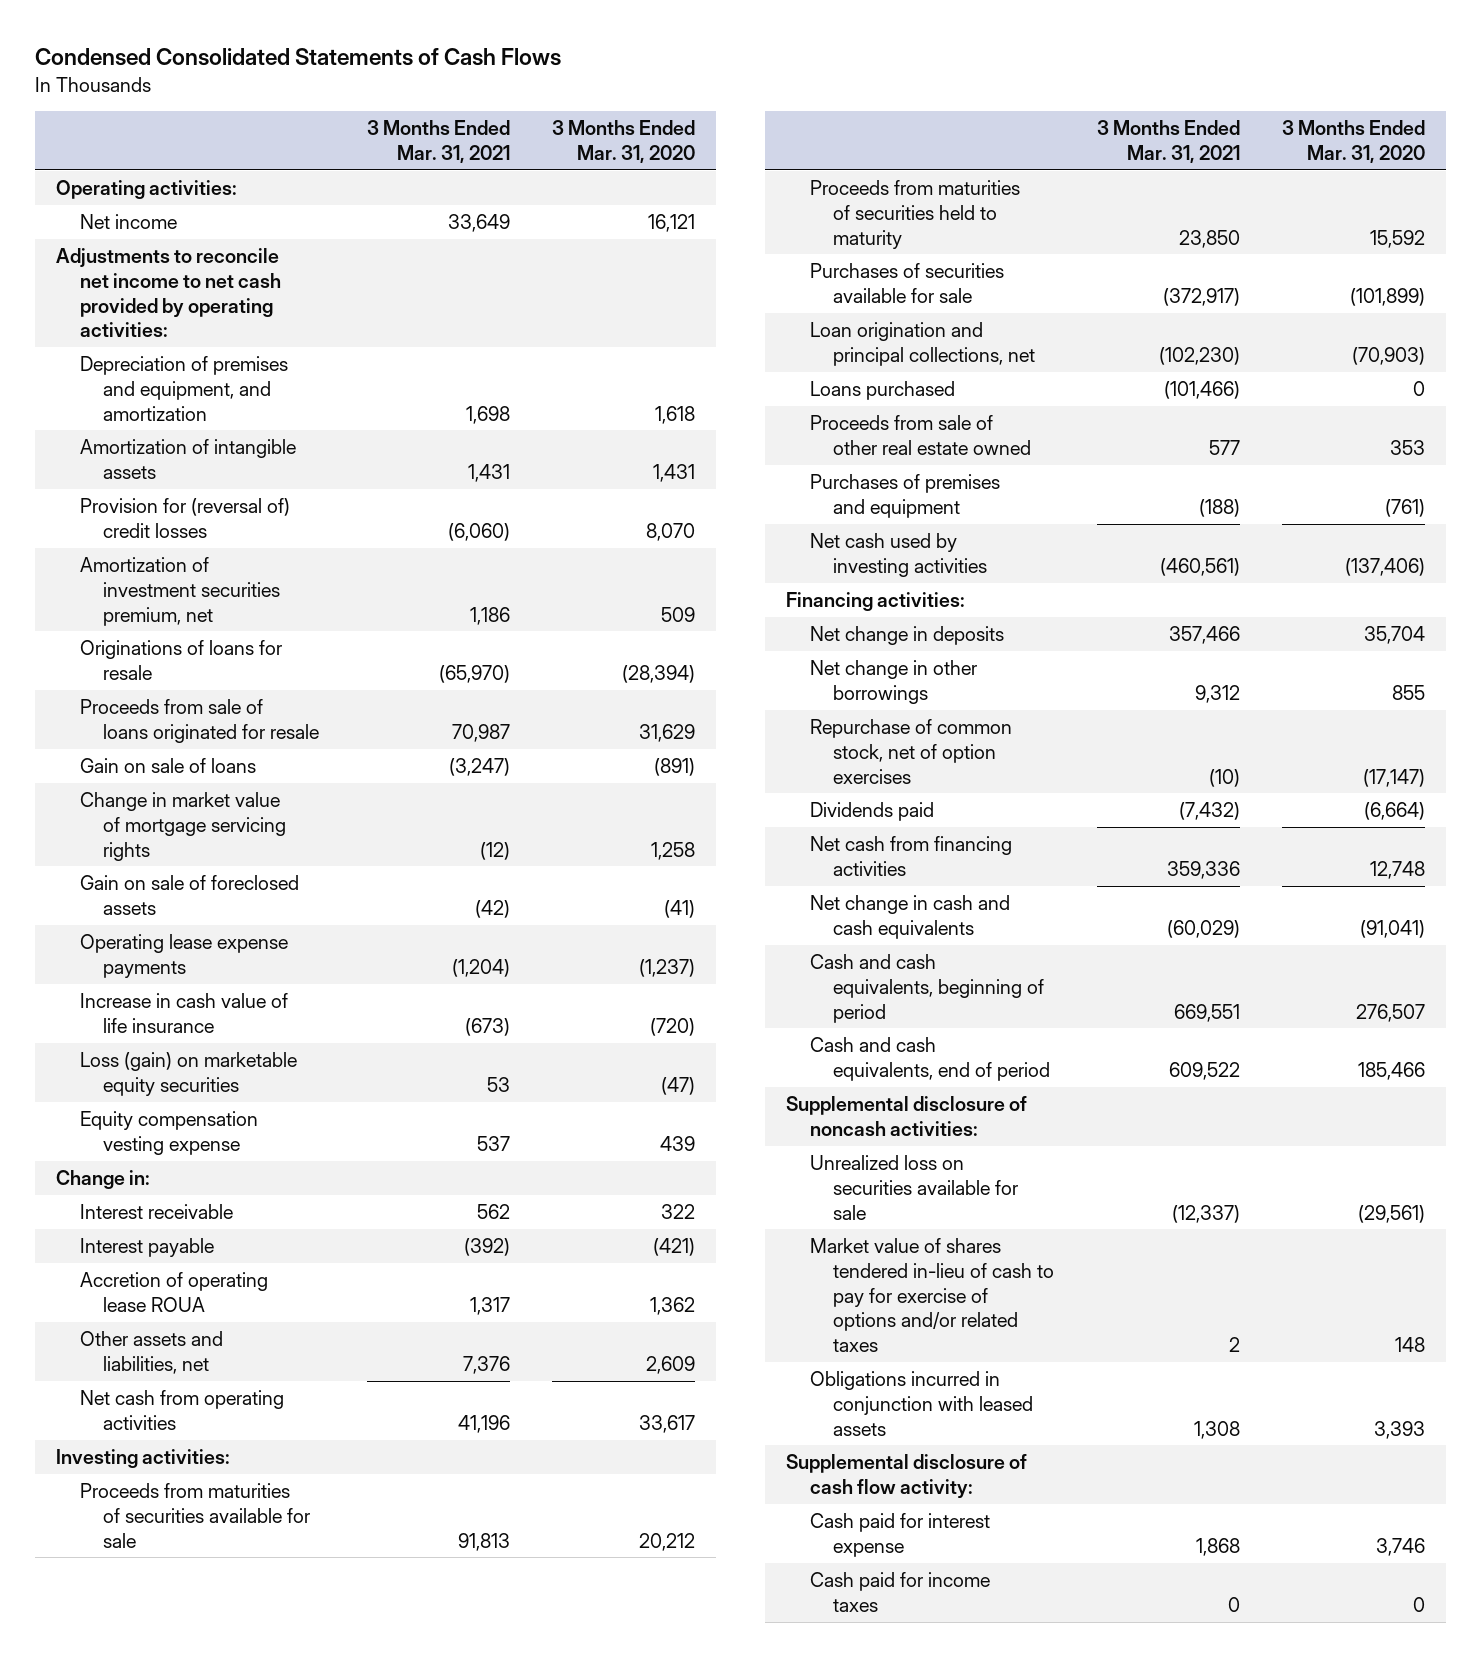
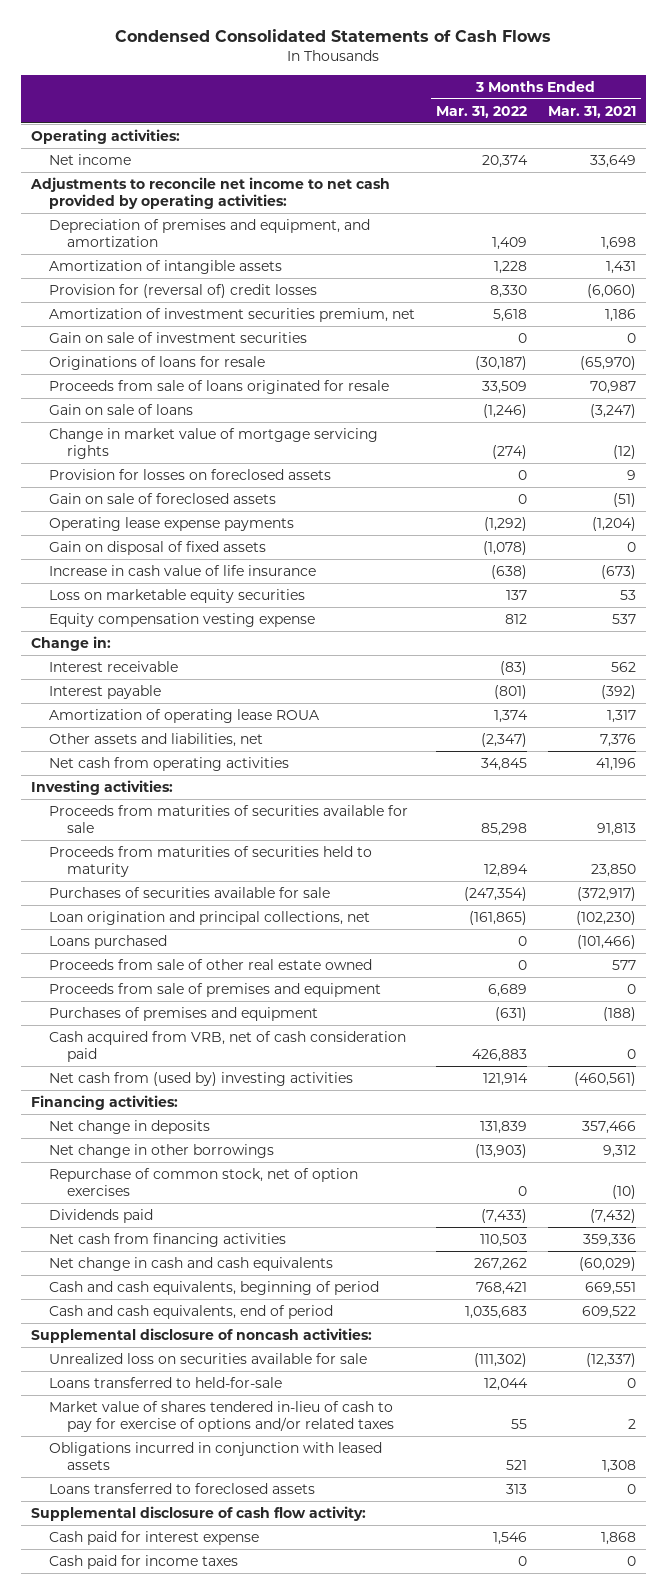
- | 3 Months Ended Mar. 31, 2021 | 3 Months Ended Mar. 31, 2020
+ | 3 Months Ended Mar. 31, 2022 | 3 Months Ended Mar. 31, 2021
+ Gain on sale of investment securities | 0 | 0
- Gain on sale of foreclosed assets | (42) | (41)
+ Provision for losses on foreclosed assets | 0 | 9
+ Gain on sale of foreclosed assets | 0 | (51)
+ Gain on disposal of fixed assets | (1,078) | 0
- Loss (gain) on marketable equity securities | 53 | (47)
+ Loss on marketable equity securities | 137 | 53
- Accretion of operating lease ROUA | 1,317 | 1,362
+ Amortization of operating lease ROUA | 1,374 | 1,317
+ Proceeds from sale of premises and equipment | 6,689 | 0
- Net cash used by investing activities | (460,561) | (137,406)
+ Cash acquired from VRB, net of cash consideration paid | 426,883 | 0
+ Net cash from (used by) investing activities | 121,914 | (460,561)
+ Loans transferred to held-for-sale | 12,044 | 0
+ Loans transferred to foreclosed assets | 313 | 0

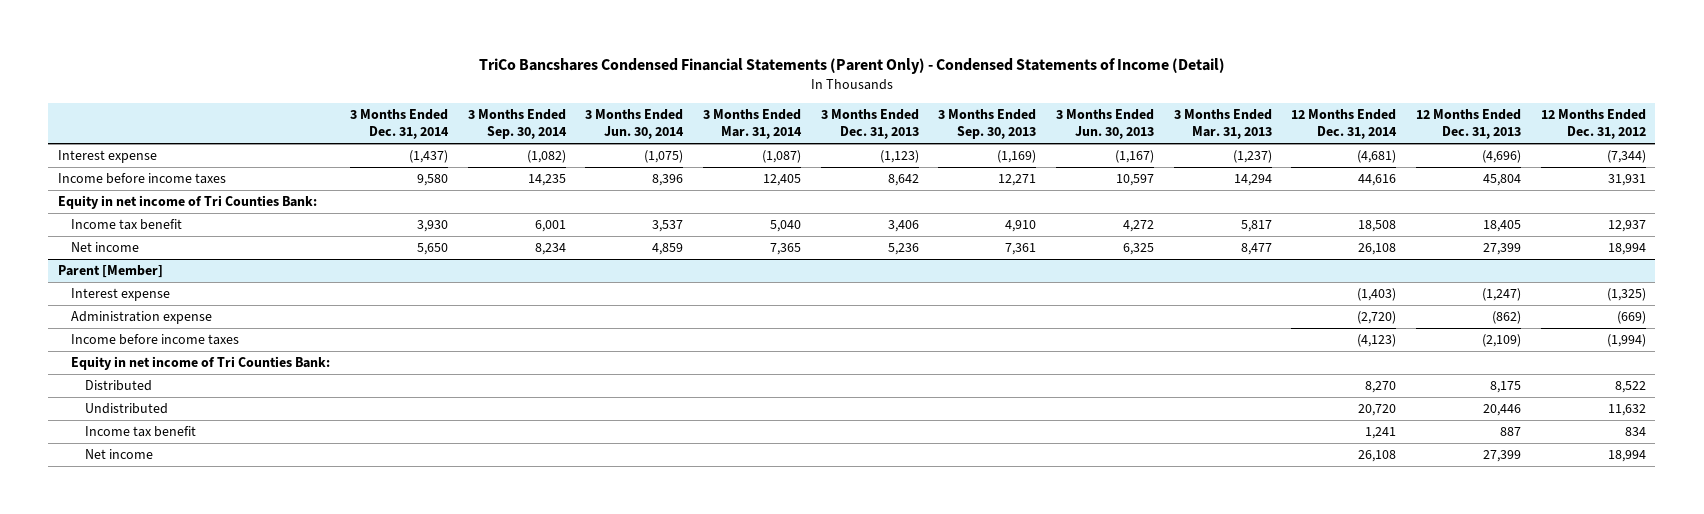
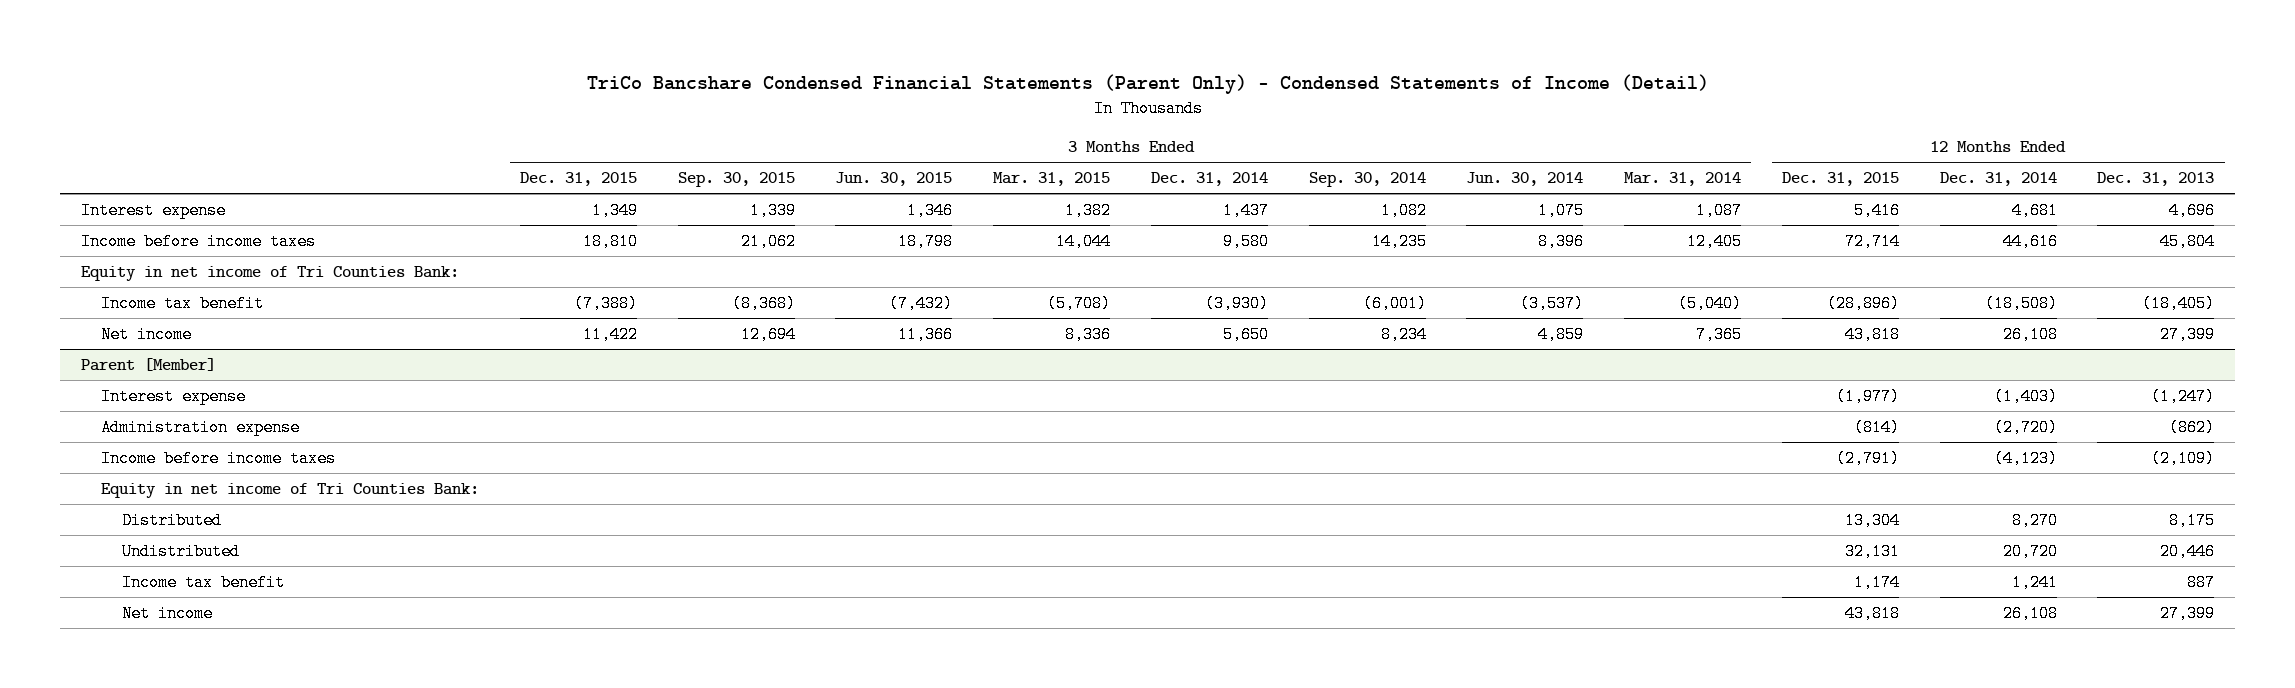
- TriCo Bancshares Condensed Financial Statements (Parent Only) - Condensed Statements of Income (Detail)
+ TriCo Bancshare Condensed Financial Statements (Parent Only) - Condensed Statements of Income (Detail)
- | 3 Months Ended Dec. 31, 2014 | 3 Months Ended Sep. 30, 2014 | 3 Months Ended Jun. 30, 2014 | 3 Months Ended Mar. 31, 2014 | 3 Months Ended Dec. 31, 2013 | 3 Months Ended Sep. 30, 2013 | 3 Months Ended Jun. 30, 2013 | 3 Months Ended Mar. 31, 2013 | 12 Months Ended Dec. 31, 2014 | 12 Months Ended Dec. 31, 2013 | 12 Months Ended Dec. 31, 2012
+ | 3 Months Ended Dec. 31, 2015 | 3 Months Ended Sep. 30, 2015 | 3 Months Ended Jun. 30, 2015 | 3 Months Ended Mar. 31, 2015 | 3 Months Ended Dec. 31, 2014 | 3 Months Ended Sep. 30, 2014 | 3 Months Ended Jun. 30, 2014 | 3 Months Ended Mar. 31, 2014 | 12 Months Ended Dec. 31, 2015 | 12 Months Ended Dec. 31, 2014 | 12 Months Ended Dec. 31, 2013
- Interest expense | (1,437) | (1,082) | (1,075) | (1,087) | (1,123) | (1,169) | (1,167) | (1,237) | (4,681) | (4,696) | (7,344)
+ Interest expense | 1,349 | 1,339 | 1,346 | 1,382 | 1,437 | 1,082 | 1,075 | 1,087 | 5,416 | 4,681 | 4,696
- Income tax benefit | 3,930 | 6,001 | 3,537 | 5,040 | 3,406 | 4,910 | 4,272 | 5,817 | 18,508 | 18,405 | 12,937
+ Income tax benefit | (7,388) | (8,368) | (7,432) | (5,708) | (3,930) | (6,001) | (3,537) | (5,040) | (28,896) | (18,508) | (18,405)

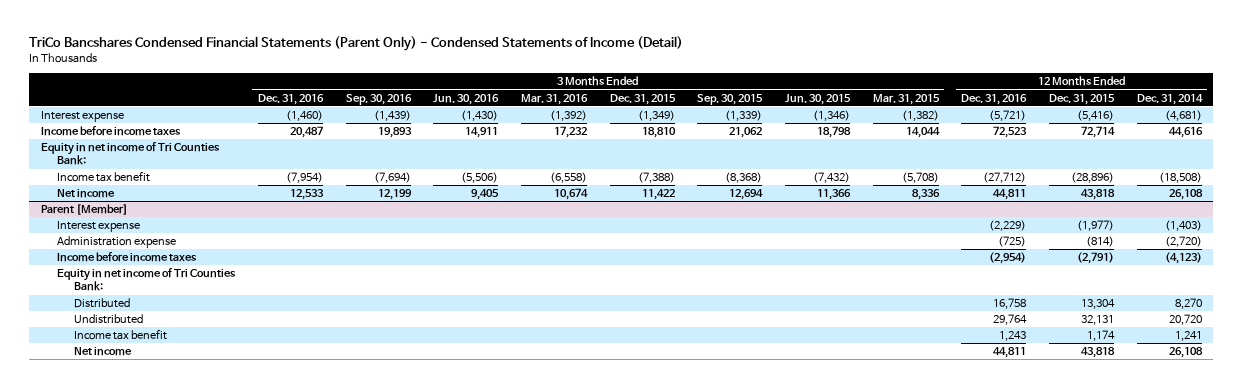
- TriCo Bancshare Condensed Financial Statements (Parent Only) - Condensed Statements of Income (Detail)
+ TriCo Bancshares Condensed Financial Statements (Parent Only) - Condensed Statements of Income (Detail)
- | 3 Months Ended Dec. 31, 2015 | 3 Months Ended Sep. 30, 2015 | 3 Months Ended Jun. 30, 2015 | 3 Months Ended Mar. 31, 2015 | 3 Months Ended Dec. 31, 2014 | 3 Months Ended Sep. 30, 2014 | 3 Months Ended Jun. 30, 2014 | 3 Months Ended Mar. 31, 2014 | 12 Months Ended Dec. 31, 2015 | 12 Months Ended Dec. 31, 2014 | 12 Months Ended Dec. 31, 2013
+ | 3 Months Ended Dec. 31, 2016 | 3 Months Ended Sep. 30, 2016 | 3 Months Ended Jun. 30, 2016 | 3 Months Ended Mar. 31, 2016 | 3 Months Ended Dec. 31, 2015 | 3 Months Ended Sep. 30, 2015 | 3 Months Ended Jun. 30, 2015 | 3 Months Ended Mar. 31, 2015 | 12 Months Ended Dec. 31, 2016 | 12 Months Ended Dec. 31, 2015 | 12 Months Ended Dec. 31, 2014
- Interest expense | 1,349 | 1,339 | 1,346 | 1,382 | 1,437 | 1,082 | 1,075 | 1,087 | 5,416 | 4,681 | 4,696
+ Interest expense | (1,460) | (1,439) | (1,430) | (1,392) | (1,349) | (1,339) | (1,346) | (1,382) | (5,721) | (5,416) | (4,681)

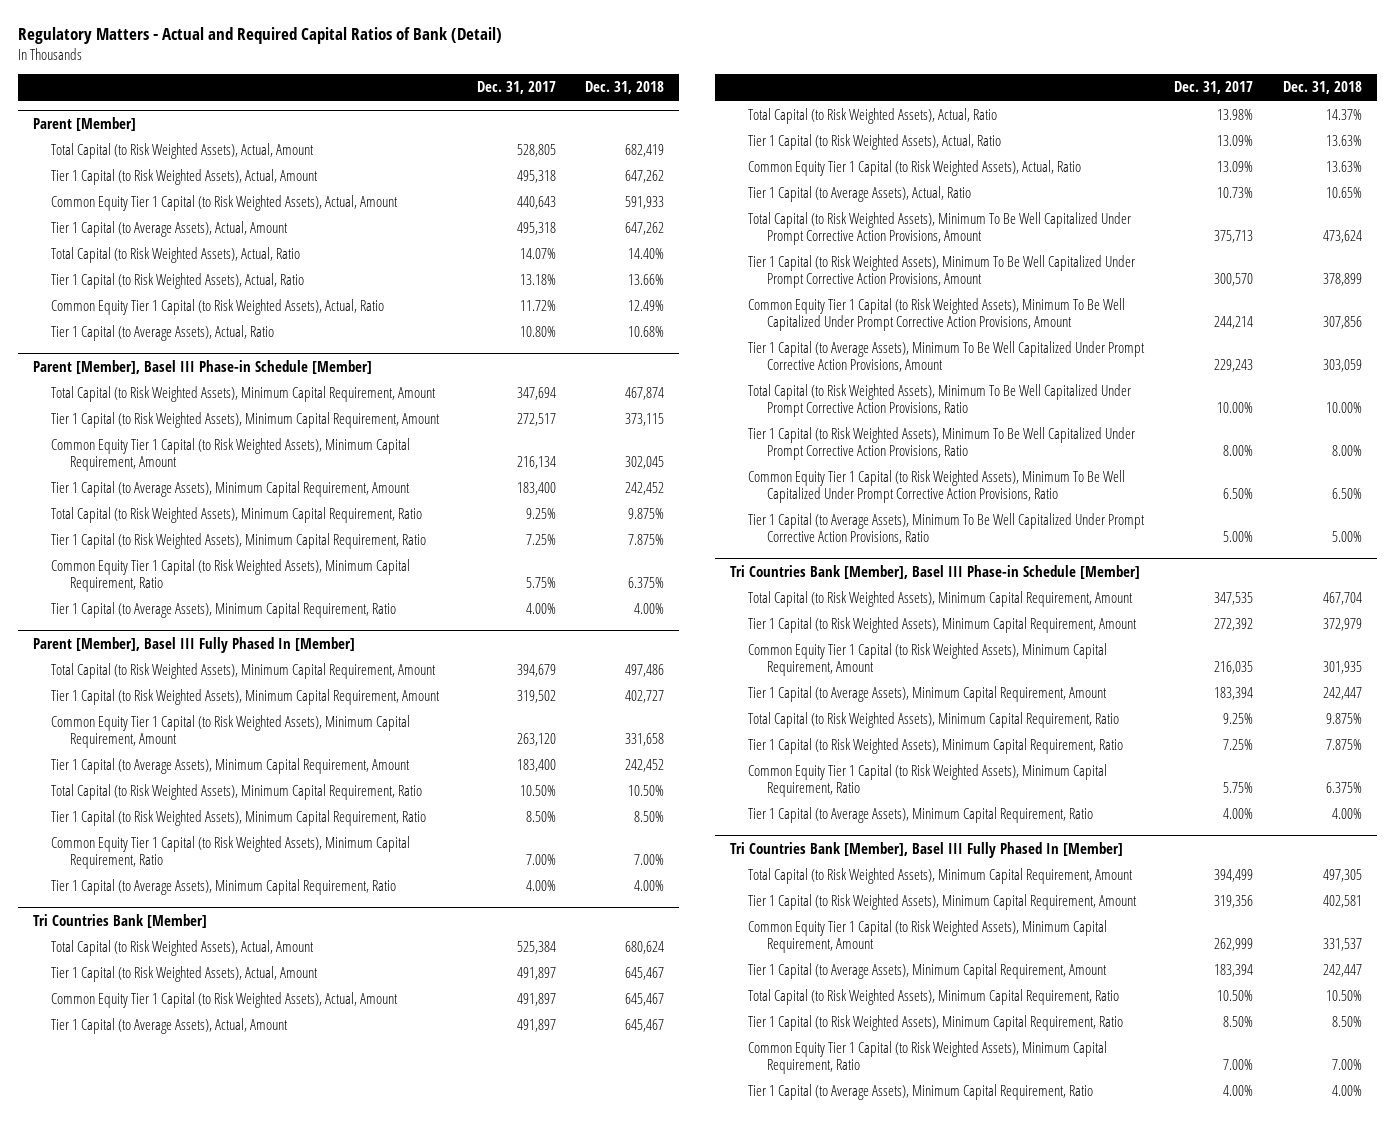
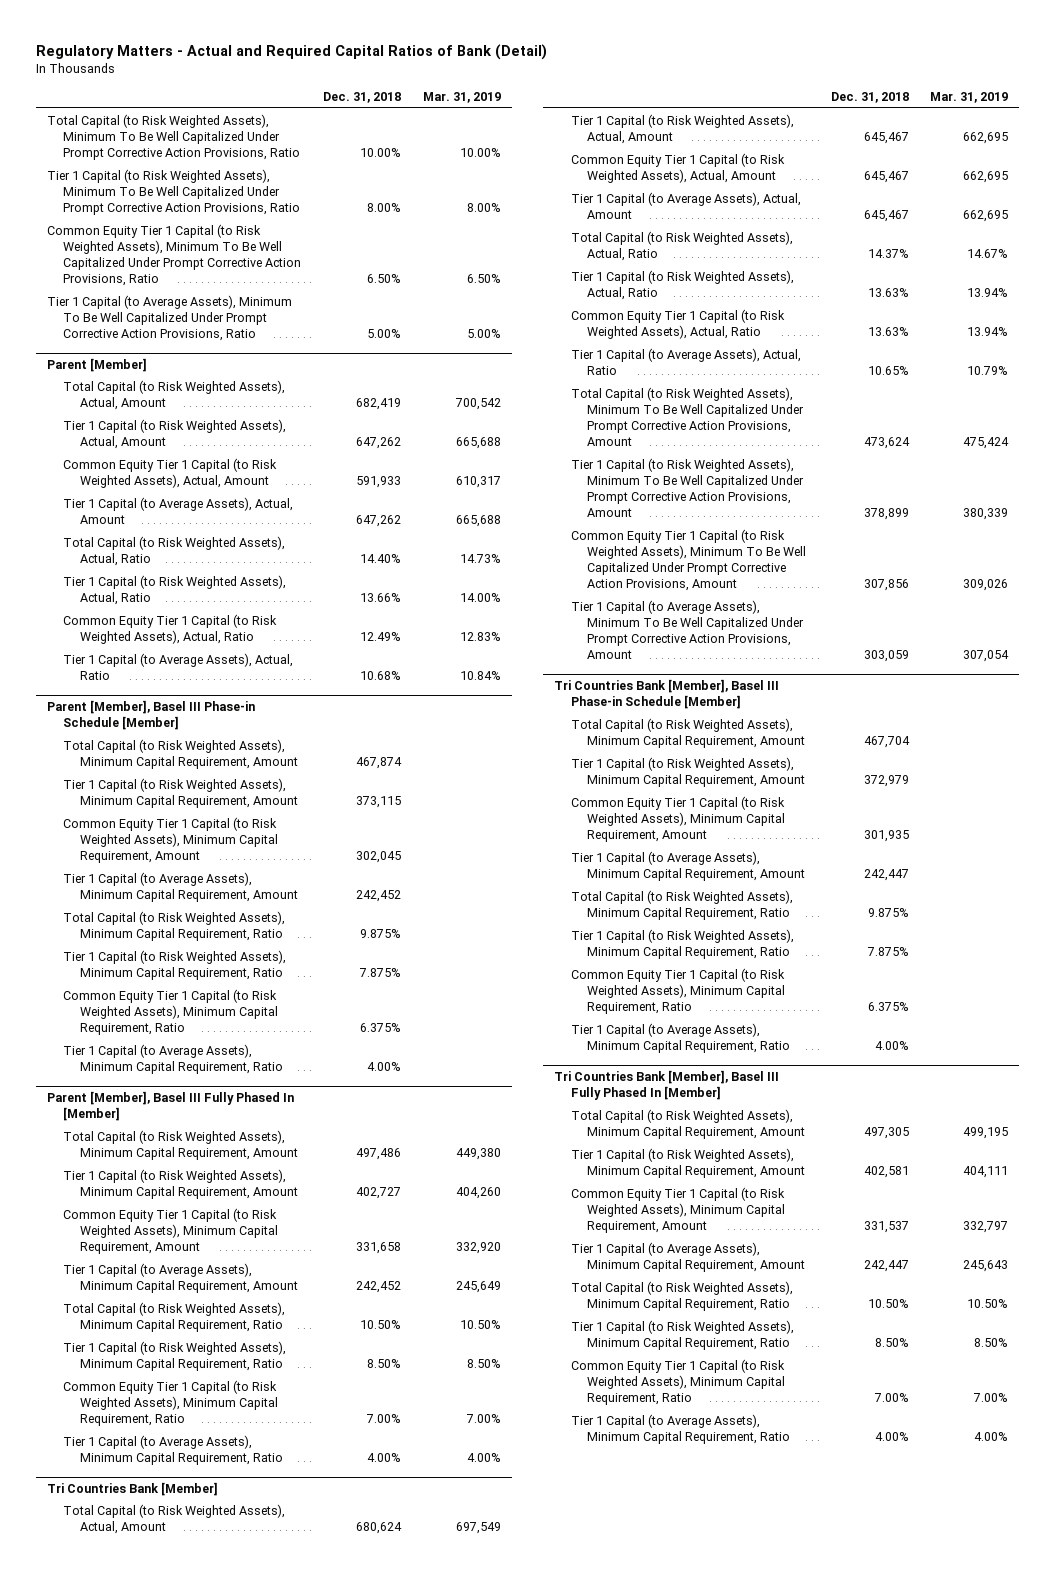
- | Dec. 31, 2017 | Dec. 31, 2018
+ | Dec. 31, 2018 | Mar. 31, 2019
+ Total Capital (to Risk Weighted Assets), Minimum To Be Well Capitalized Under Prompt Corrective Action Provisions, Ratio | 10.00% | 10.00%
+ Tier 1 Capital (to Risk Weighted Assets), Minimum To Be Well Capitalized Under Prompt Corrective Action Provisions, Ratio | 8.00% | 8.00%
+ Common Equity Tier 1 Capital (to Risk Weighted Assets), Minimum To Be Well Capitalized Under Prompt Corrective Action Provisions, Ratio | 6.50% | 6.50%
+ Tier 1 Capital (to Average Assets), Minimum To Be Well Capitalized Under Prompt Corrective Action Provisions, Ratio | 5.00% | 5.00%
@ Tri Countries Bank [Member]
- Total Capital (to Risk Weighted Assets), Minimum To Be Well Capitalized Under Prompt Corrective Action Provisions, Ratio | 10.00% | 10.00%
- Tier 1 Capital (to Risk Weighted Assets), Minimum To Be Well Capitalized Under Prompt Corrective Action Provisions, Ratio | 8.00% | 8.00%
- Common Equity Tier 1 Capital (to Risk Weighted Assets), Minimum To Be Well Capitalized Under Prompt Corrective Action Provisions, Ratio | 6.50% | 6.50%
- Tier 1 Capital (to Average Assets), Minimum To Be Well Capitalized Under Prompt Corrective Action Provisions, Ratio | 5.00% | 5.00%

